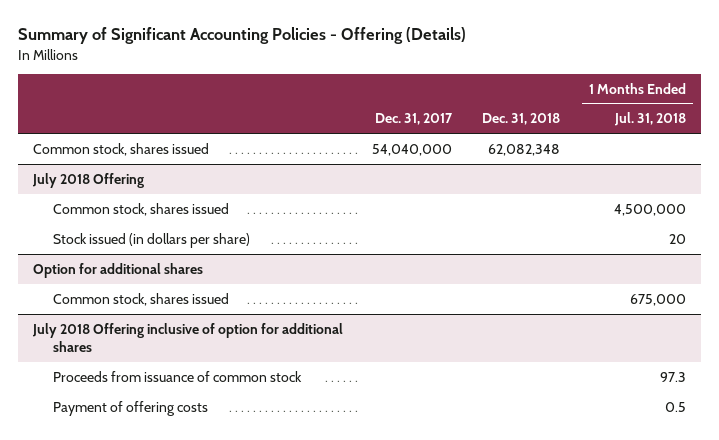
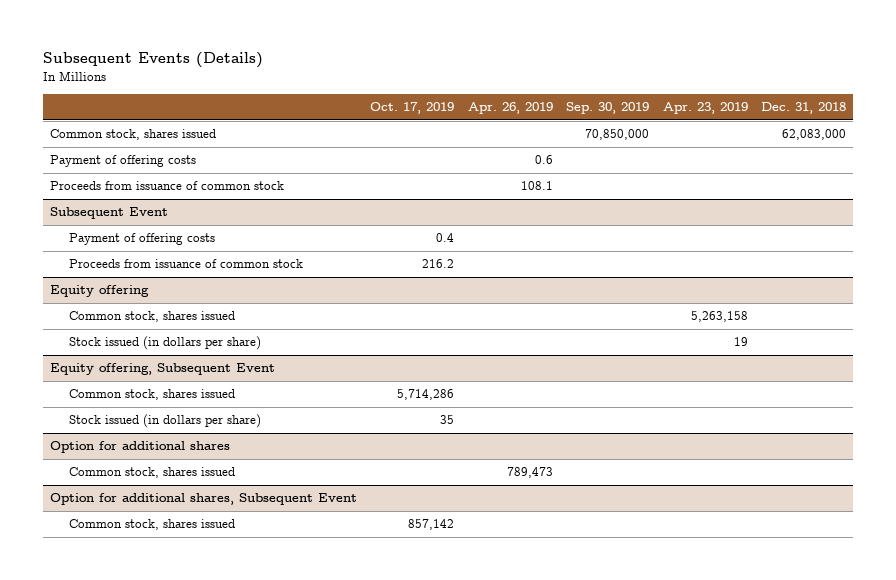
- Summary of Significant Accounting Policies - Offering (Details)
+ Subsequent Events (Details)
- | Dec. 31, 2017 | Dec. 31, 2018 | 1 Months Ended Jul. 31, 2018
+ | Oct. 17, 2019 | Apr. 26, 2019 | Sep. 30, 2019 | Apr. 23, 2019 | Dec. 31, 2018
- Common stock, shares issued | 54,040,000 | 62,082,348 |
- July 2018 Offering
- Common stock, shares issued | | | 4,500,000
- Stock issued (in dollars per share) | | | 20
+ Common stock, shares issued | | | 70,850,000 | | 62,083,000
+ Payment of offering costs | | 0.6 | | |
+ Proceeds from issuance of common stock | | 108.1 | | |
+ Subsequent Event
+ Payment of offering costs | 0.4 | | | |
+ Proceeds from issuance of common stock | 216.2 | | | |
+ Equity offering
+ Common stock, shares issued | | | | 5,263,158 |
+ Stock issued (in dollars per share) | | | | 19 |
+ Equity offering, Subsequent Event
+ Common stock, shares issued | 5,714,286 | | | |
+ Stock issued (in dollars per share) | 35 | | | |
- July 2018 Offering inclusive of option for additional shares
- Proceeds from issuance of common stock | | | 97.3
- Payment of offering costs | | | 0.5
+ Option for additional shares, Subsequent Event
+ Common stock, shares issued | 857,142 | | | |

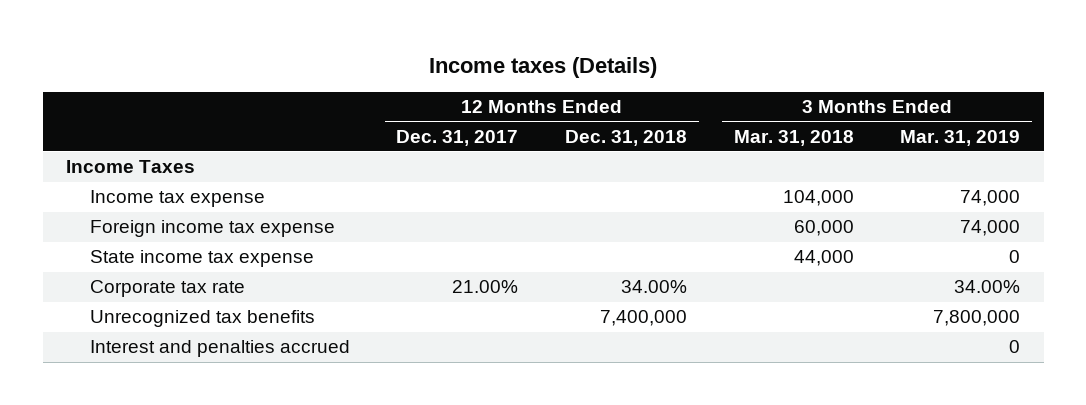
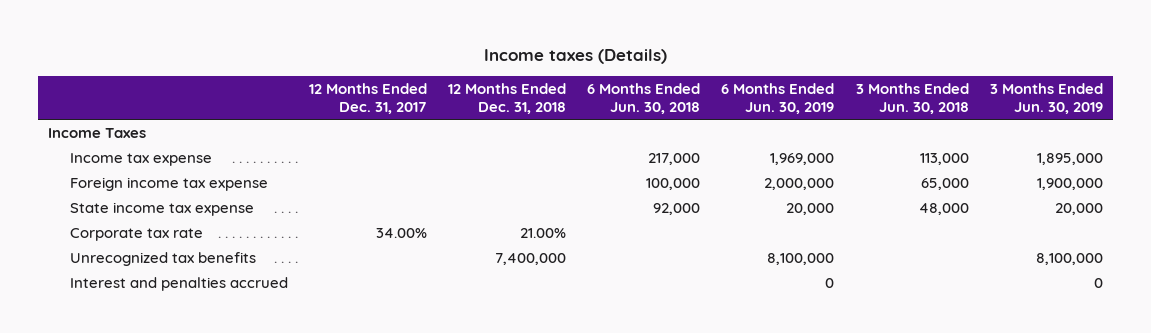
- | 12 Months Ended Dec. 31, 2017 | 12 Months Ended Dec. 31, 2018 | 3 Months Ended Mar. 31, 2018 | 3 Months Ended Mar. 31, 2019
+ | 12 Months Ended Dec. 31, 2017 | 12 Months Ended Dec. 31, 2018 | 6 Months Ended Jun. 30, 2018 | 6 Months Ended Jun. 30, 2019 | 3 Months Ended Jun. 30, 2018 | 3 Months Ended Jun. 30, 2019
- Corporate tax rate | 21.00% | 34.00% | | 34.00%
+ Corporate tax rate | 34.00% | 21.00% | | | |

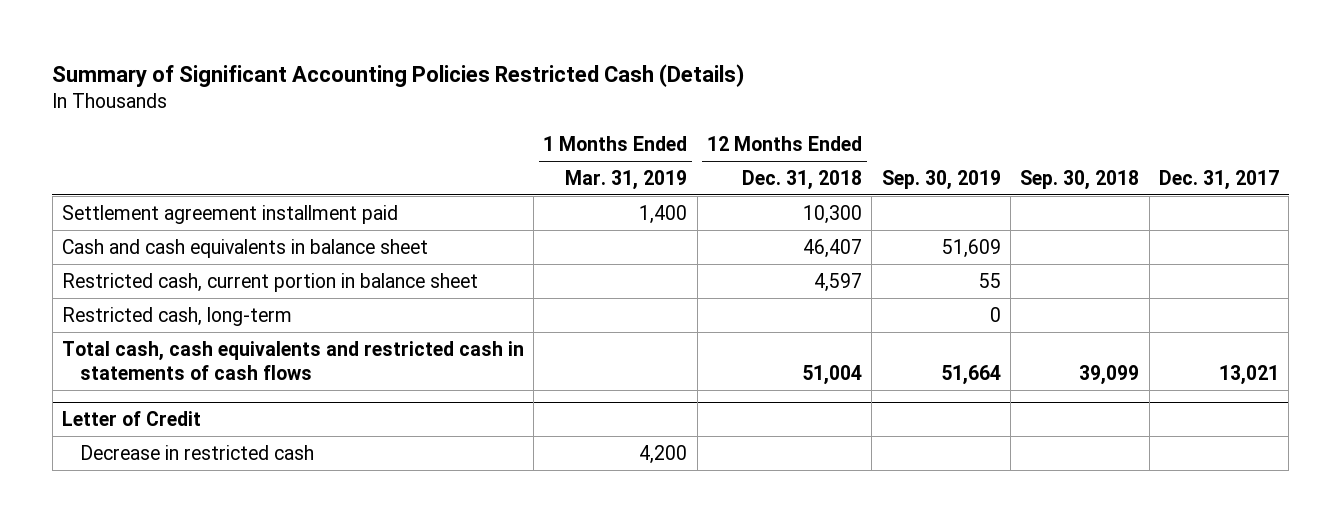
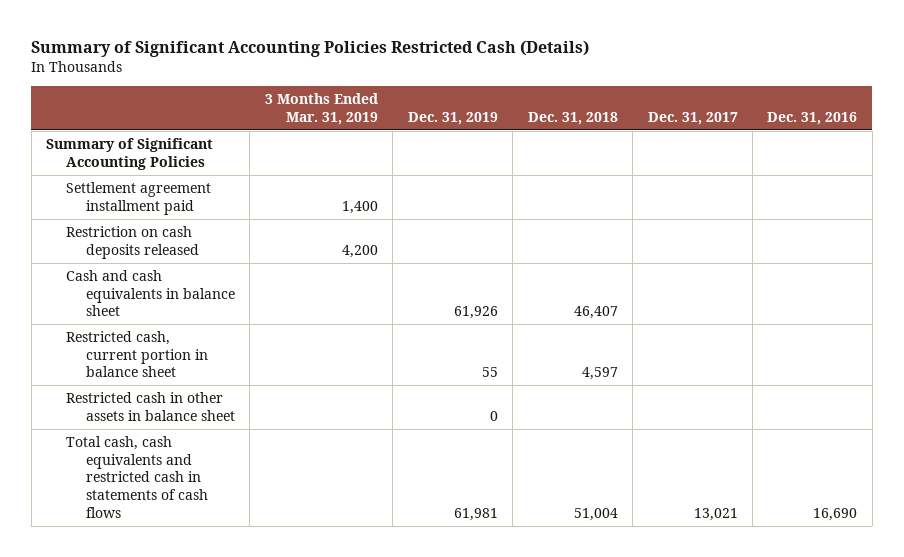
- | 1 Months Ended Mar. 31, 2019 | 12 Months Ended Dec. 31, 2018 | Sep. 30, 2019 | Sep. 30, 2018 | Dec. 31, 2017
+ | 3 Months Ended Mar. 31, 2019 | Dec. 31, 2019 | Dec. 31, 2018 | Dec. 31, 2017 | Dec. 31, 2016
+ Summary of Significant Accounting Policies
+ Restriction on cash deposits released | 4,200 | | | |
- Restricted cash, long-term | | | 0 | |
+ Restricted cash in other assets in balance sheet | | 0 | | |
- Letter of Credit
- Decrease in restricted cash | 4,200 | | | |

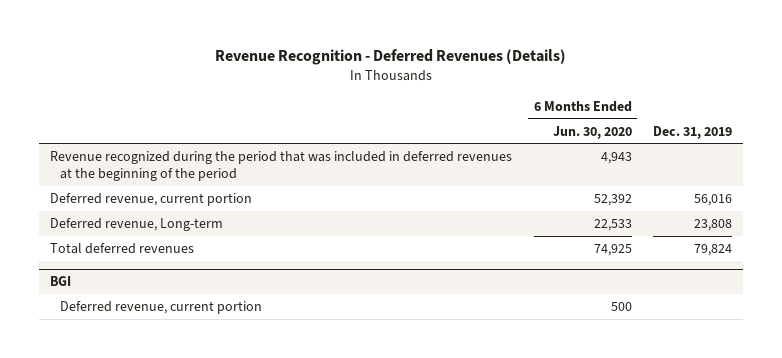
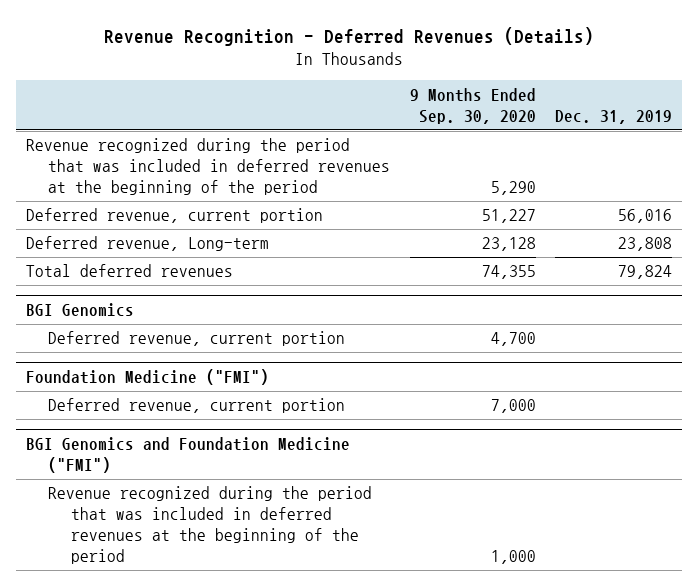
- | 6 Months Ended Jun. 30, 2020 | Dec. 31, 2019
+ | 9 Months Ended Sep. 30, 2020 | Dec. 31, 2019
- BGI
+ BGI Genomics
+ Foundation Medicine ("FMI")
+ Deferred revenue, current portion | 7,000 |
+ BGI Genomics and Foundation Medicine ("FMI")
+ Revenue recognized during the period that was included in deferred revenues at the beginning of the period | 1,000 |

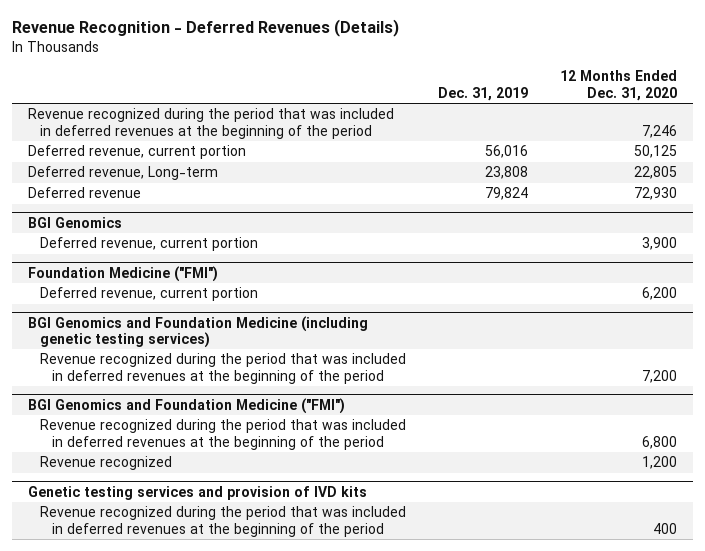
- | 9 Months Ended Sep. 30, 2020 | Dec. 31, 2019
+ | Dec. 31, 2019 | 12 Months Ended Dec. 31, 2020
- Total deferred revenues | 74,355 | 79,824
+ Deferred revenue | 79,824 | 72,930
+ BGI Genomics and Foundation Medicine (including genetic testing services)
+ Revenue recognized during the period that was included in deferred revenues at the beginning of the period | | 7,200
@ BGI Genomics and Foundation Medicine ("FMI")
+ Revenue recognized | | 1,200
+ Genetic testing services and provision of IVD kits
+ Revenue recognized during the period that was included in deferred revenues at the beginning of the period | | 400

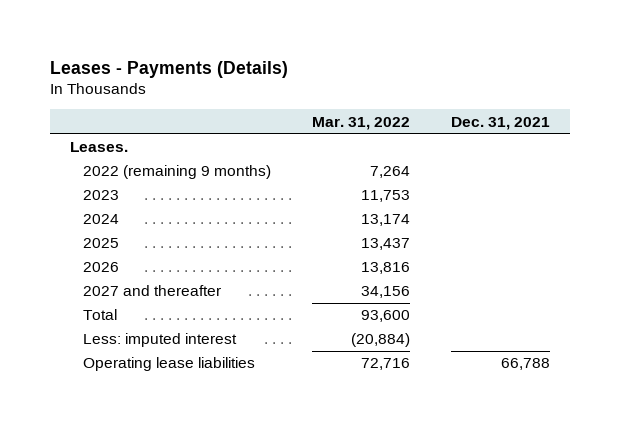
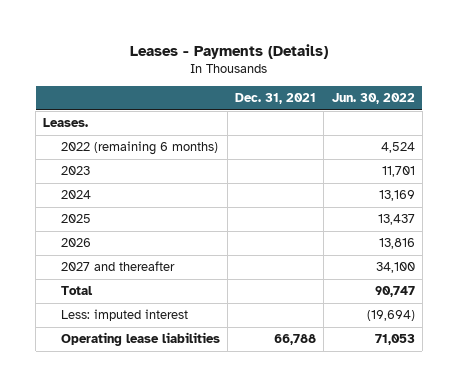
- | Mar. 31, 2022 | Dec. 31, 2021
+ | Dec. 31, 2021 | Jun. 30, 2022
- 2022 (remaining 9 months) | 7,264 |
+ 2022 (remaining 6 months) | | 4,524

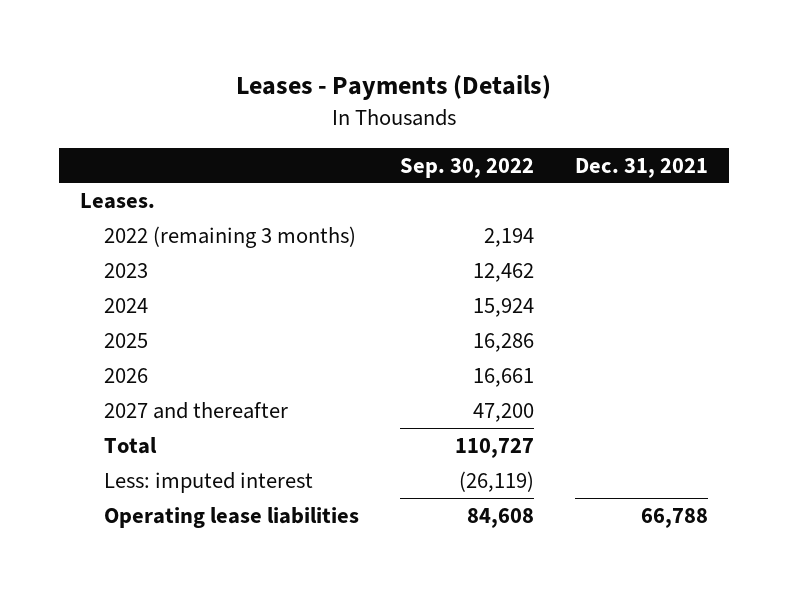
- | Dec. 31, 2021 | Jun. 30, 2022
+ | Sep. 30, 2022 | Dec. 31, 2021
- 2022 (remaining 6 months) | | 4,524
+ 2022 (remaining 3 months) | 2,194 |

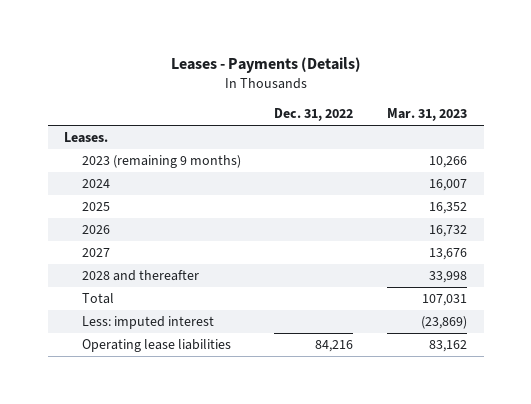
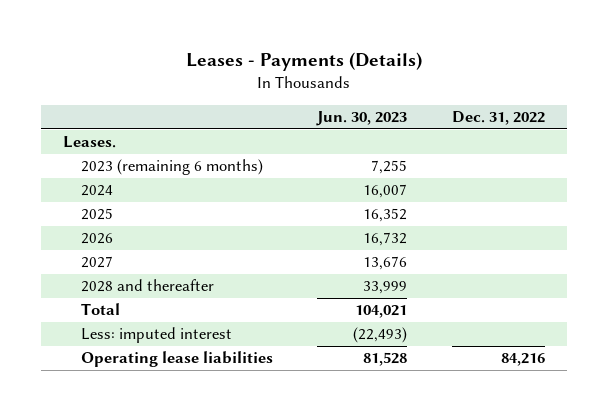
- | Dec. 31, 2022 | Mar. 31, 2023
+ | Jun. 30, 2023 | Dec. 31, 2022
- 2023 (remaining 9 months) | | 10,266
+ 2023 (remaining 6 months) | 7,255 |

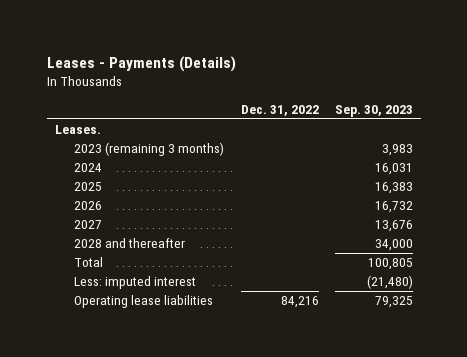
- | Jun. 30, 2023 | Dec. 31, 2022
+ | Dec. 31, 2022 | Sep. 30, 2023
- 2023 (remaining 6 months) | 7,255 |
+ 2023 (remaining 3 months) | | 3,983

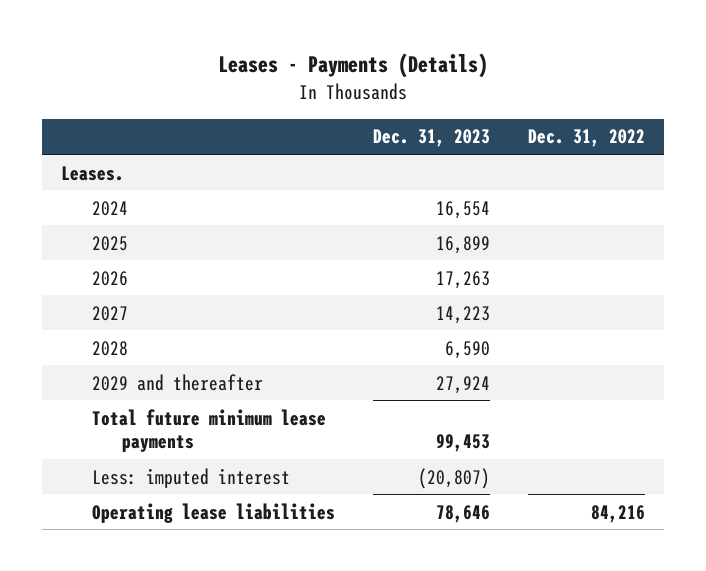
- | Dec. 31, 2022 | Sep. 30, 2023
+ | Dec. 31, 2023 | Dec. 31, 2022
- 2023 (remaining 3 months) | | 3,983
- 2028 and thereafter | | 34,000
- Total | | 100,805
+ 2028 | 6,590 |
+ 2029 and thereafter | 27,924 |
+ Total future minimum lease payments | 99,453 |

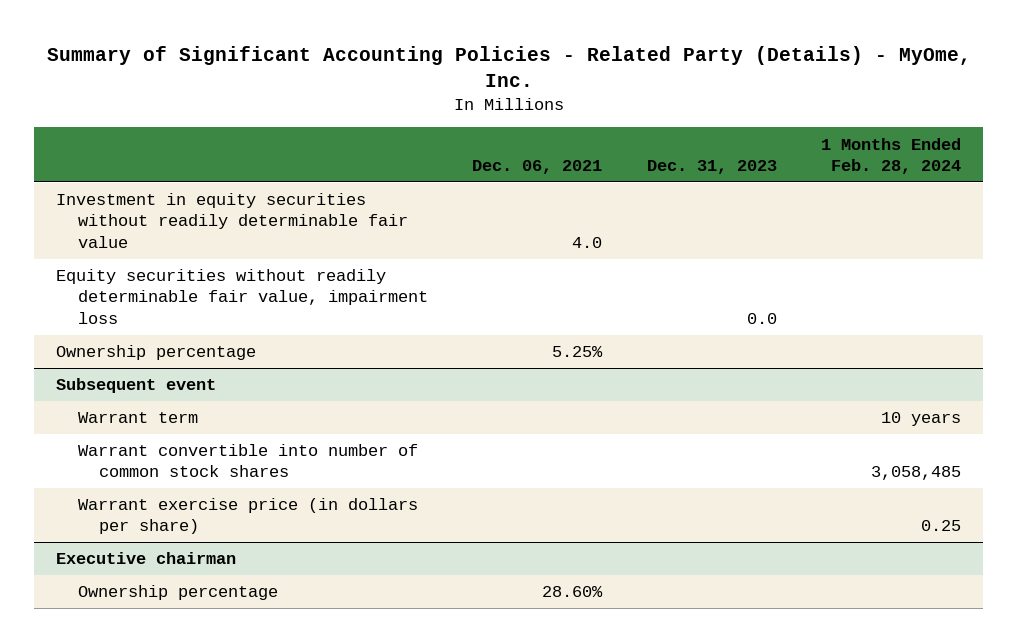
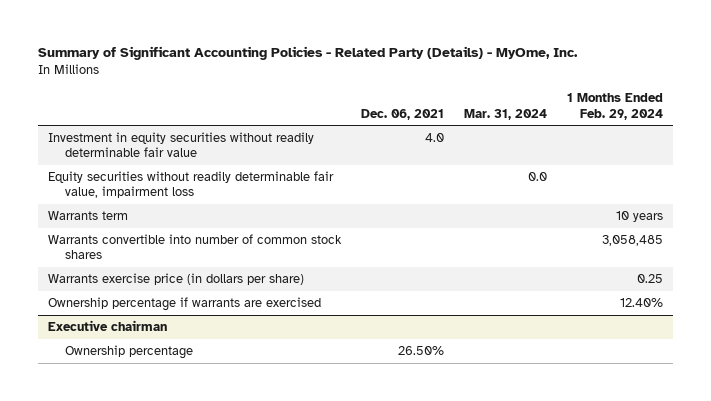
- | Dec. 06, 2021 | Dec. 31, 2023 | 1 Months Ended Feb. 28, 2024
+ | Dec. 06, 2021 | Mar. 31, 2024 | 1 Months Ended Feb. 29, 2024
- Ownership percentage | 5.25% | |
- Subsequent event
- Warrant term | | | 10 years
- Warrant convertible into number of common stock shares | | | 3,058,485
- Warrant exercise price (in dollars per share) | | | 0.25
+ Warrants term | | | 10 years
+ Warrants convertible into number of common stock shares | | | 3,058,485
+ Warrants exercise price (in dollars per share) | | | 0.25
+ Ownership percentage if warrants are exercised | | | 12.40%
@ Executive chairman
- Ownership percentage | 28.60% | |
+ Ownership percentage | 26.50% | |

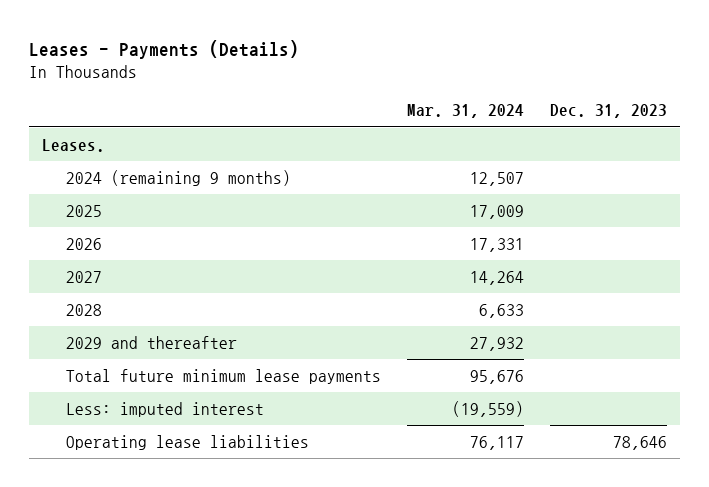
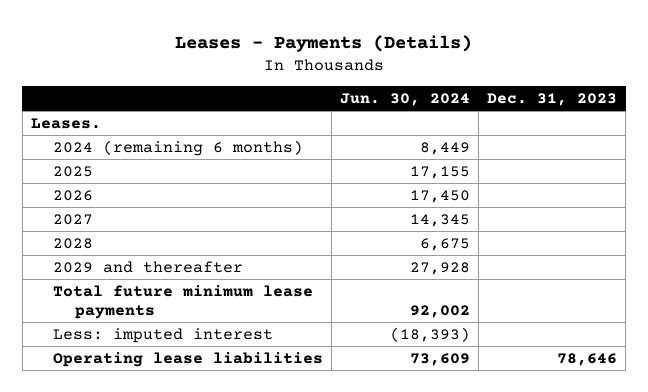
- | Mar. 31, 2024 | Dec. 31, 2023
+ | Jun. 30, 2024 | Dec. 31, 2023
- 2024 (remaining 9 months) | 12,507 |
+ 2024 (remaining 6 months) | 8,449 |

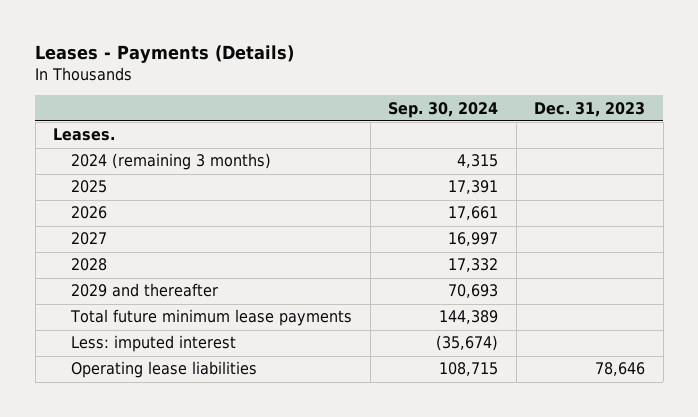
- | Jun. 30, 2024 | Dec. 31, 2023
+ | Sep. 30, 2024 | Dec. 31, 2023
- 2024 (remaining 6 months) | 8,449 |
+ 2024 (remaining 3 months) | 4,315 |

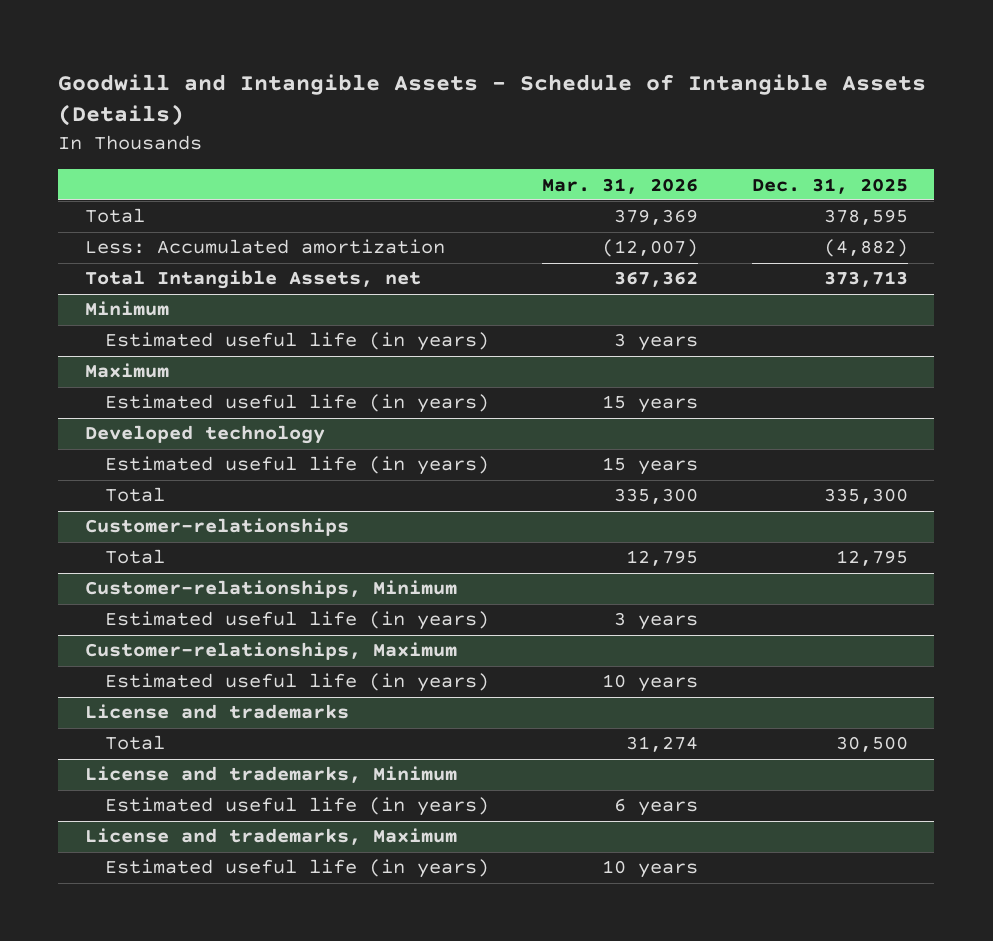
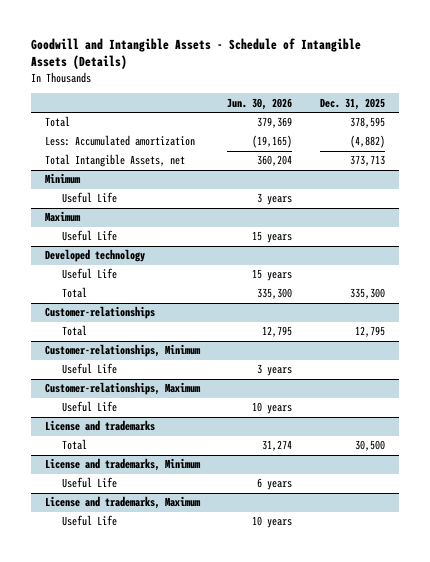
- | Mar. 31, 2026 | Dec. 31, 2025
+ | Jun. 30, 2026 | Dec. 31, 2025
@ Minimum
- Estimated useful life (in years) | 3 years |
+ Useful Life | 3 years |
@ Maximum
- Estimated useful life (in years) | 15 years |
+ Useful Life | 15 years |
@ Developed technology
- Estimated useful life (in years) | 15 years |
+ Useful Life | 15 years |
@ Customer-relationships, Minimum
- Estimated useful life (in years) | 3 years |
+ Useful Life | 3 years |
@ Customer-relationships, Maximum
- Estimated useful life (in years) | 10 years |
+ Useful Life | 10 years |
@ License and trademarks, Minimum
- Estimated useful life (in years) | 6 years |
+ Useful Life | 6 years |
@ License and trademarks, Maximum
- Estimated useful life (in years) | 10 years |
+ Useful Life | 10 years |

